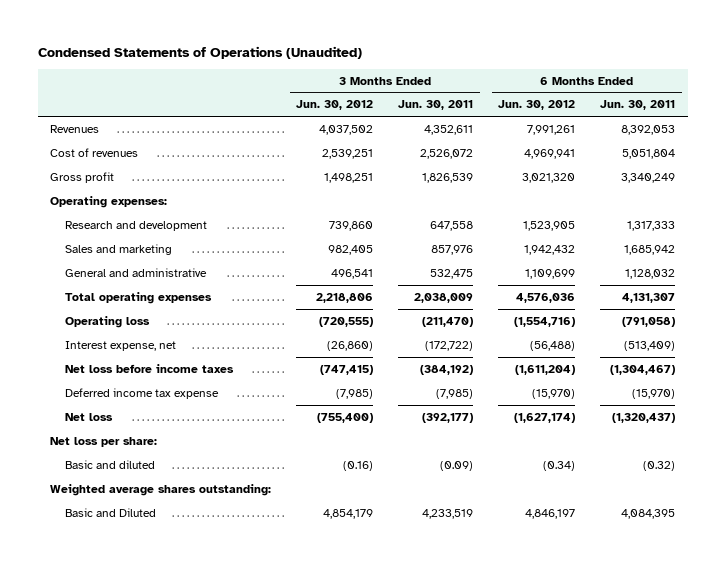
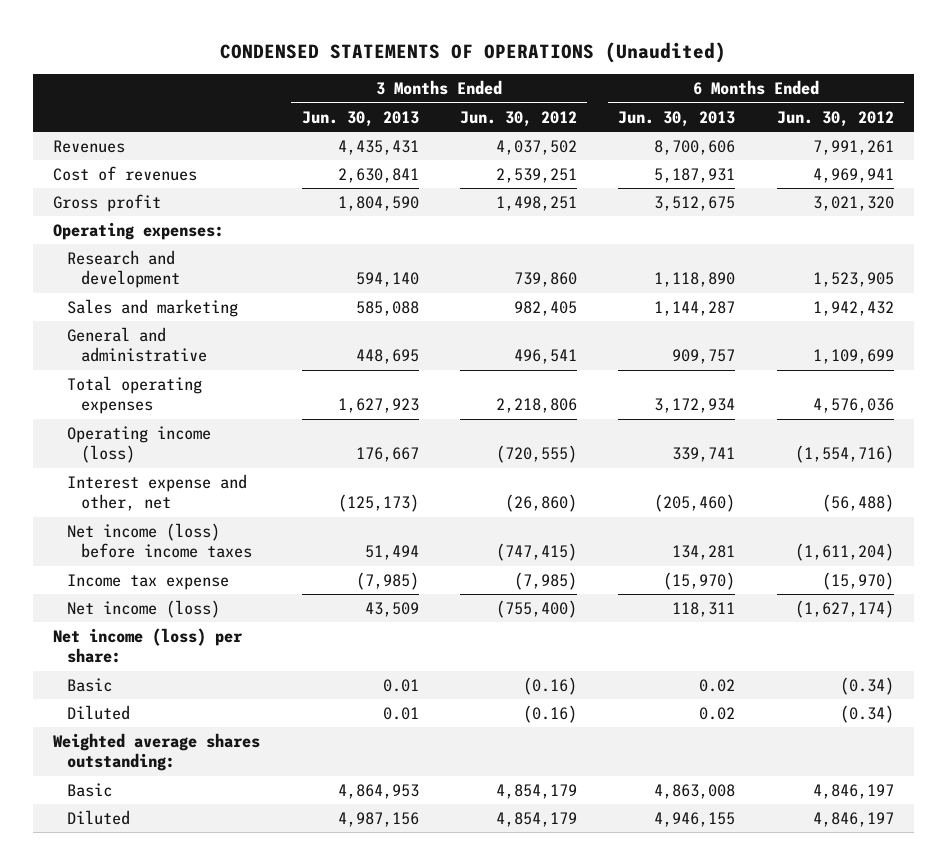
- Condensed Statements of Operations (Unaudited)
+ CONDENSED STATEMENTS OF OPERATIONS (Unaudited)
- | 3 Months Ended Jun. 30, 2012 | 3 Months Ended Jun. 30, 2011 | 6 Months Ended Jun. 30, 2012 | 6 Months Ended Jun. 30, 2011
+ | 3 Months Ended Jun. 30, 2013 | 3 Months Ended Jun. 30, 2012 | 6 Months Ended Jun. 30, 2013 | 6 Months Ended Jun. 30, 2012
- Operating loss | (720,555) | (211,470) | (1,554,716) | (791,058)
- Interest expense, net | (26,860) | (172,722) | (56,488) | (513,409)
- Net loss before income taxes | (747,415) | (384,192) | (1,611,204) | (1,304,467)
- Deferred income tax expense | (7,985) | (7,985) | (15,970) | (15,970)
- Net loss | (755,400) | (392,177) | (1,627,174) | (1,320,437)
- Net loss per share:
- Basic and diluted | (0.16) | (0.09) | (0.34) | (0.32)
+ Operating income (loss) | 176,667 | (720,555) | 339,741 | (1,554,716)
+ Interest expense and other, net | (125,173) | (26,860) | (205,460) | (56,488)
+ Net income (loss) before income taxes | 51,494 | (747,415) | 134,281 | (1,611,204)
+ Income tax expense | (7,985) | (7,985) | (15,970) | (15,970)
+ Net income (loss) | 43,509 | (755,400) | 118,311 | (1,627,174)
+ Net income (loss) per share:
+ Basic | 0.01 | (0.16) | 0.02 | (0.34)
+ Diluted | 0.01 | (0.16) | 0.02 | (0.34)
- Basic and Diluted | 4,854,179 | 4,233,519 | 4,846,197 | 4,084,395
+ Basic | 4,864,953 | 4,854,179 | 4,863,008 | 4,846,197
+ Diluted | 4,987,156 | 4,854,179 | 4,946,155 | 4,846,197

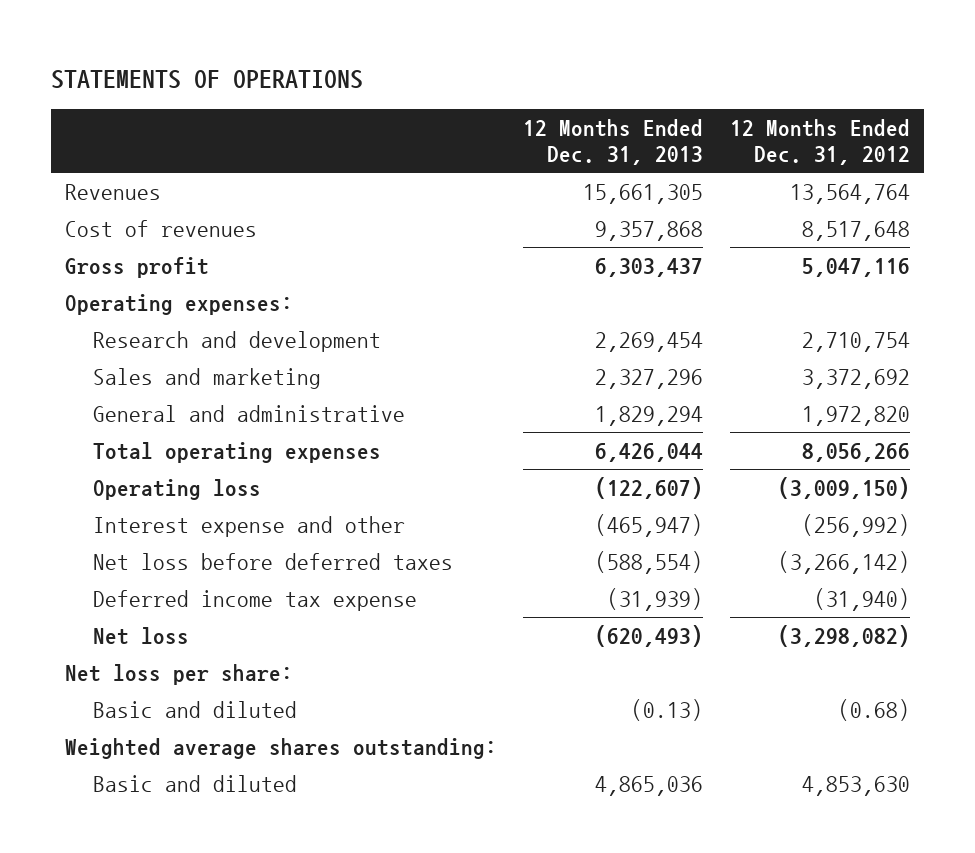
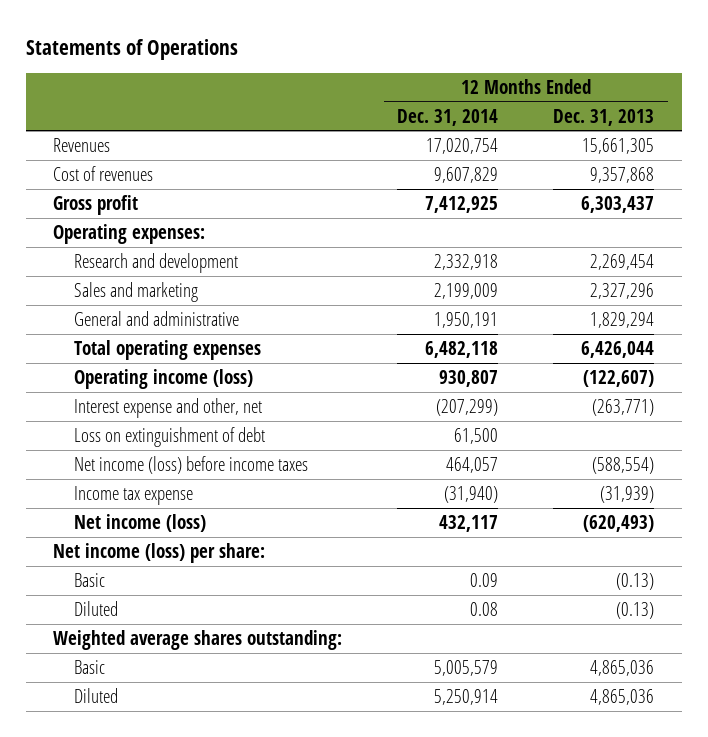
- STATEMENTS OF OPERATIONS
+ Statements of Operations
- | 12 Months Ended Dec. 31, 2013 | 12 Months Ended Dec. 31, 2012
+ | 12 Months Ended Dec. 31, 2014 | 12 Months Ended Dec. 31, 2013
- Operating loss | (122,607) | (3,009,150)
- Interest expense and other | (465,947) | (256,992)
- Net loss before deferred taxes | (588,554) | (3,266,142)
- Deferred income tax expense | (31,939) | (31,940)
- Net loss | (620,493) | (3,298,082)
- Net loss per share:
- Basic and diluted | (0.13) | (0.68)
+ Operating income (loss) | 930,807 | (122,607)
+ Interest expense and other, net | (207,299) | (263,771)
+ Loss on extinguishment of debt | 61,500 |
+ Net income (loss) before income taxes | 464,057 | (588,554)
+ Income tax expense | (31,940) | (31,939)
+ Net income (loss) | 432,117 | (620,493)
+ Net income (loss) per share:
+ Basic | 0.09 | (0.13)
+ Diluted | 0.08 | (0.13)
- Basic and diluted | 4,865,036 | 4,853,630
+ Basic | 5,005,579 | 4,865,036
+ Diluted | 5,250,914 | 4,865,036

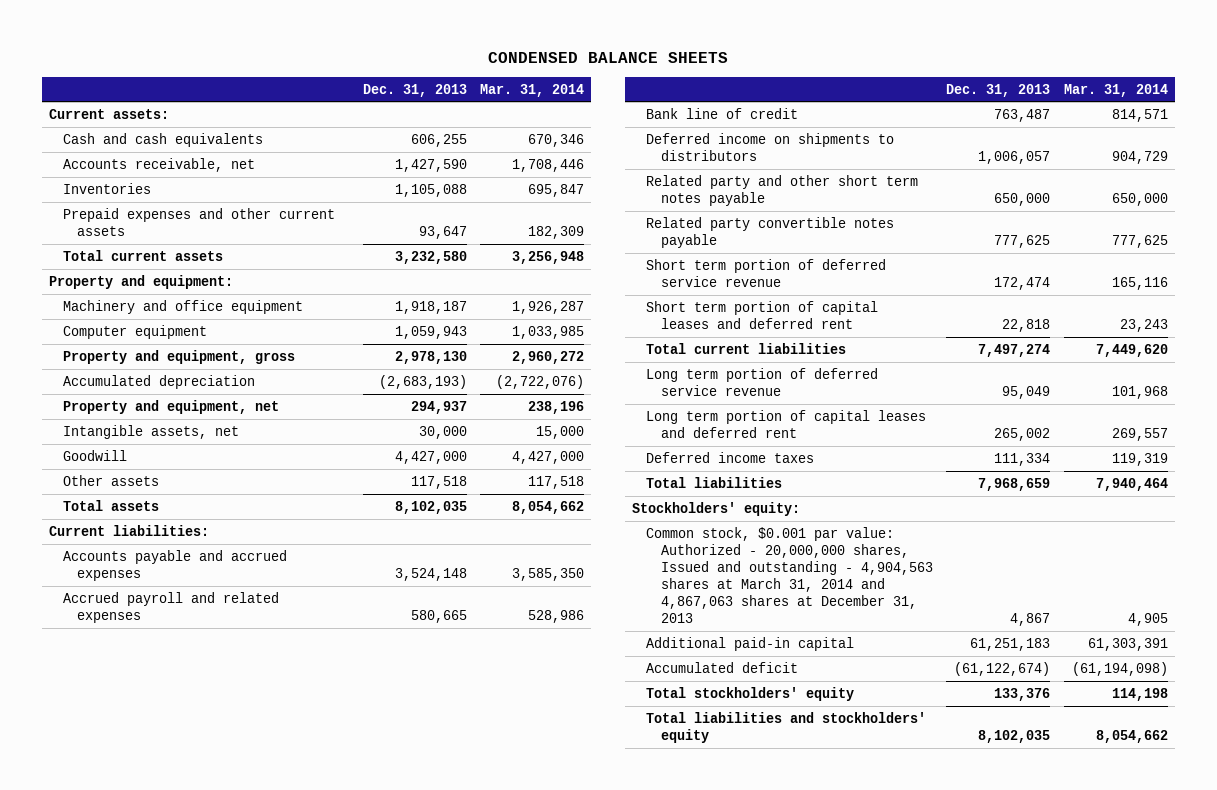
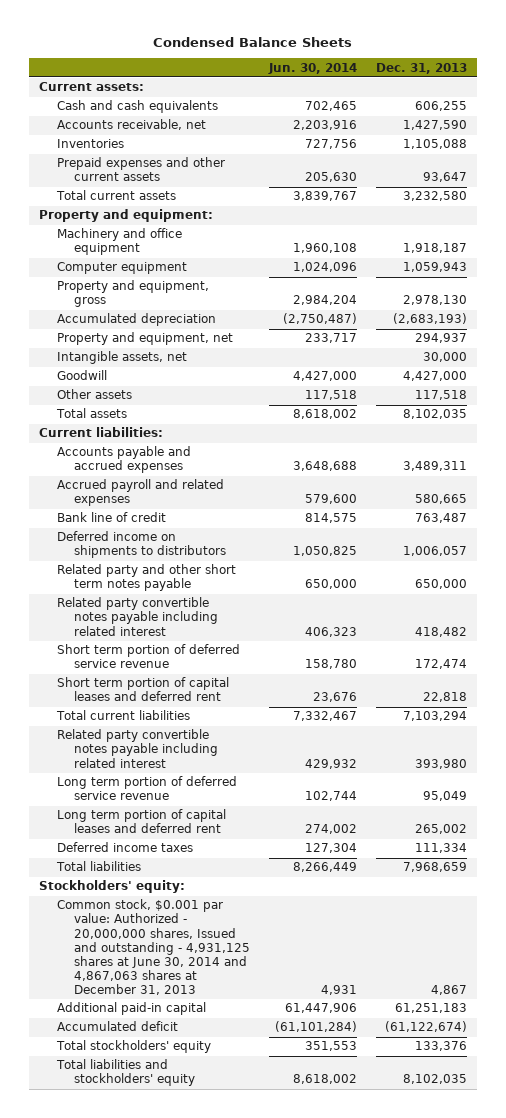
- CONDENSED BALANCE SHEETS
+ Condensed Balance Sheets
- | Dec. 31, 2013 | Mar. 31, 2014
+ | Jun. 30, 2014 | Dec. 31, 2013
- Accounts payable and accrued expenses | 3,524,148 | 3,585,350
+ Accounts payable and accrued expenses | 3,648,688 | 3,489,311
- Related party convertible notes payable | 777,625 | 777,625
+ Related party convertible notes payable including related interest | 406,323 | 418,482
- Total current liabilities | 7,497,274 | 7,449,620
+ Total current liabilities | 7,332,467 | 7,103,294
+ Related party convertible notes payable including related interest | 429,932 | 393,980
- Common stock, $0.001 par value: Authorized - 20,000,000 shares, Issued and outstanding - 4,904,563 shares at March 31, 2014 and 4,867,063 shares at December 31, 2013 | 4,867 | 4,905
+ Common stock, $0.001 par value: Authorized - 20,000,000 shares, Issued and outstanding - 4,931,125 shares at June 30, 2014 and 4,867,063 shares at December 31, 2013 | 4,931 | 4,867

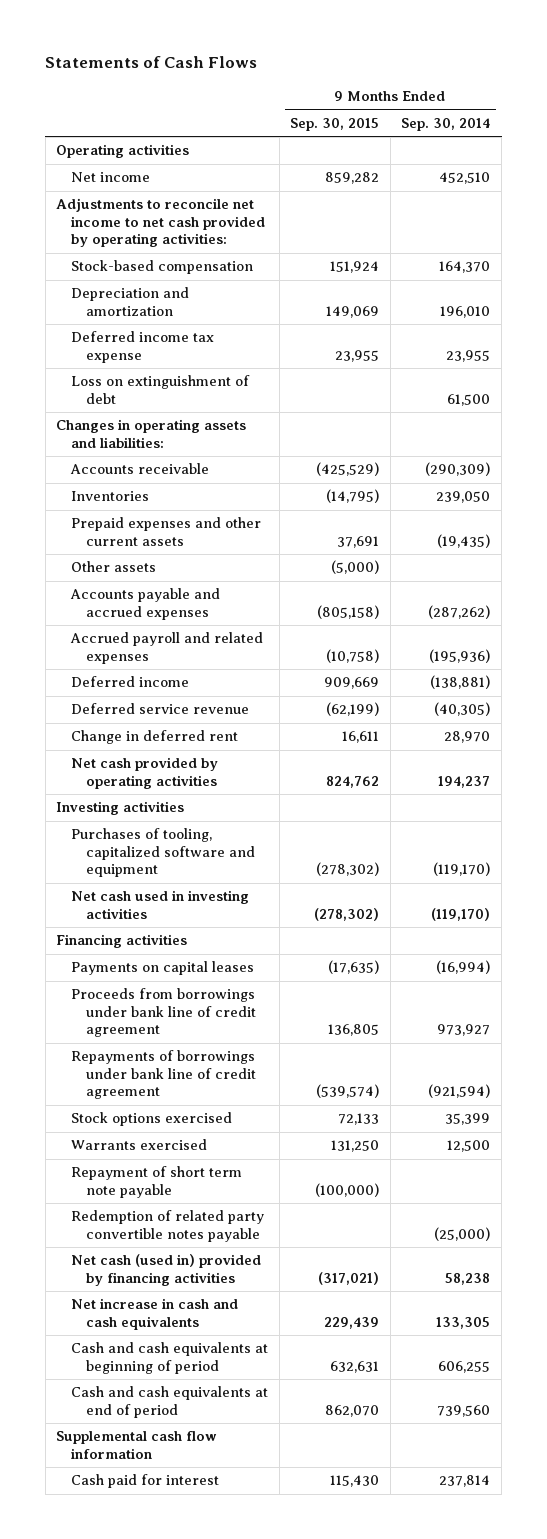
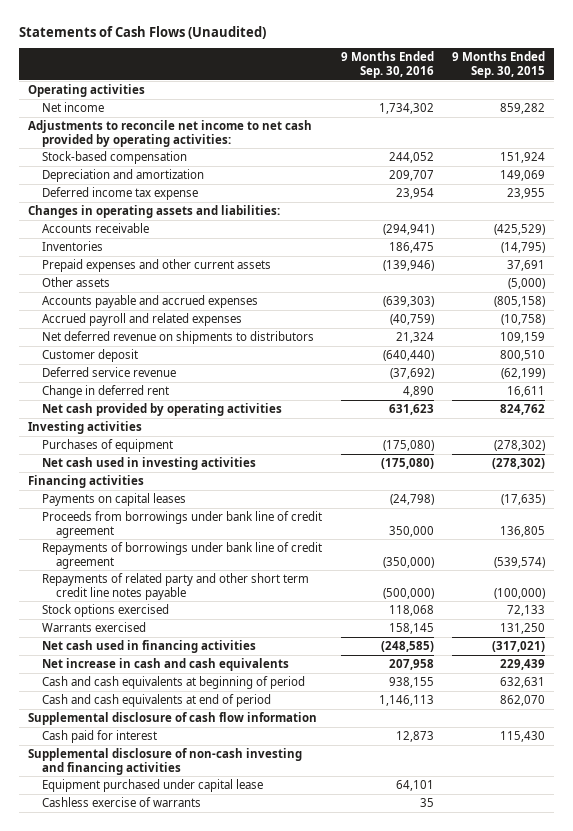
- Statements of Cash Flows
+ Statements of Cash Flows (Unaudited)
- | 9 Months Ended Sep. 30, 2015 | 9 Months Ended Sep. 30, 2014
+ | 9 Months Ended Sep. 30, 2016 | 9 Months Ended Sep. 30, 2015
- Loss on extinguishment of debt | | 61,500
- Deferred income | 909,669 | (138,881)
+ Net deferred revenue on shipments to distributors | 21,324 | 109,159
+ Customer deposit | (640,440) | 800,510
- Purchases of tooling, capitalized software and equipment | (278,302) | (119,170)
+ Purchases of equipment | (175,080) | (278,302)
+ Repayments of related party and other short term credit line notes payable | (500,000) | (100,000)
- Repayment of short term note payable | (100,000) |
- Redemption of related party convertible notes payable | | (25,000)
- Net cash (used in) provided by financing activities | (317,021) | 58,238
+ Net cash used in financing activities | (248,585) | (317,021)
- Supplemental cash flow information
+ Supplemental disclosure of cash flow information
+ Supplemental disclosure of non-cash investing and financing activities
+ Equipment purchased under capital lease | 64,101 |
+ Cashless exercise of warrants | 35 |

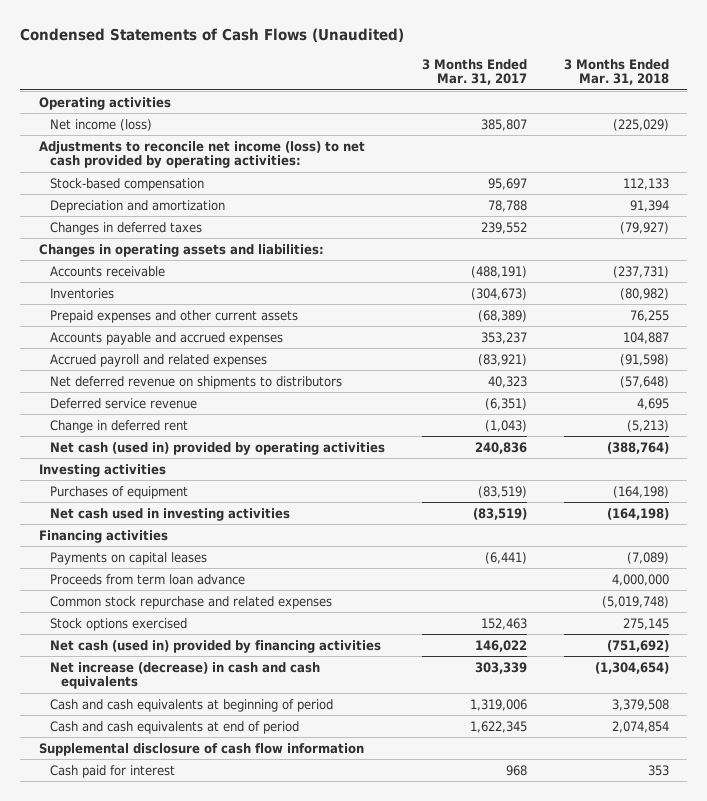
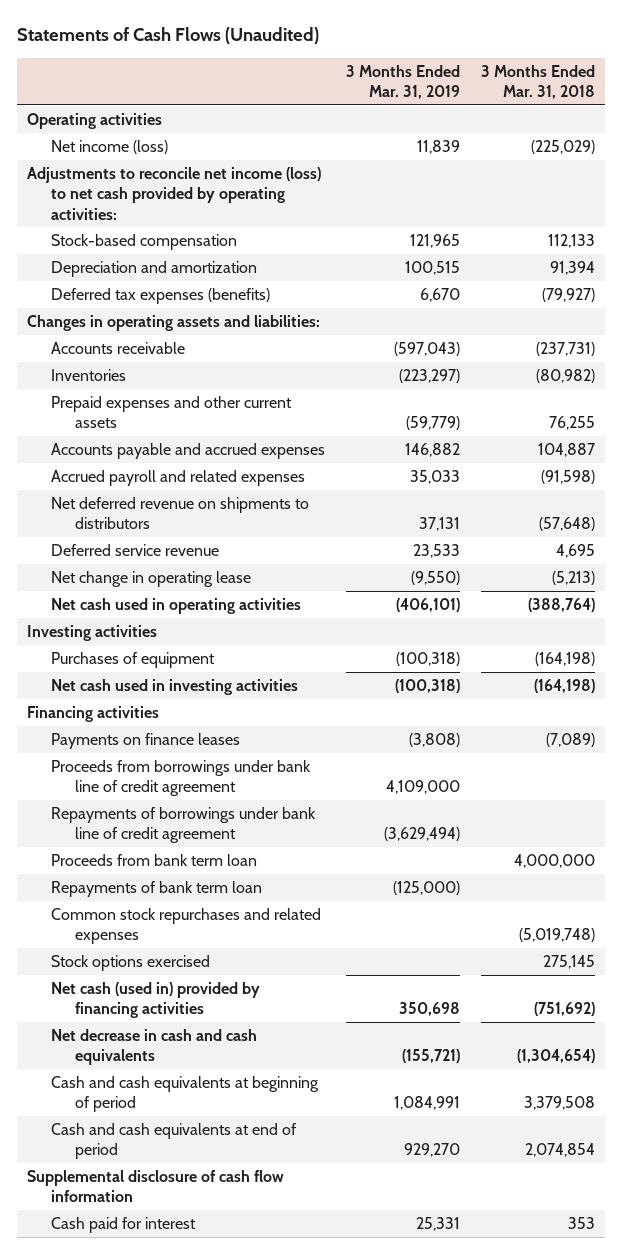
- Condensed Statements of Cash Flows (Unaudited)
+ Statements of Cash Flows (Unaudited)
- | 3 Months Ended Mar. 31, 2017 | 3 Months Ended Mar. 31, 2018
+ | 3 Months Ended Mar. 31, 2019 | 3 Months Ended Mar. 31, 2018
- Changes in deferred taxes | 239,552 | (79,927)
+ Deferred tax expenses (benefits) | 6,670 | (79,927)
- Change in deferred rent | (1,043) | (5,213)
- Net cash (used in) provided by operating activities | 240,836 | (388,764)
+ Net change in operating lease | (9,550) | (5,213)
+ Net cash used in operating activities | (406,101) | (388,764)
- Payments on capital leases | (6,441) | (7,089)
- Proceeds from term loan advance | | 4,000,000
- Common stock repurchase and related expenses | | (5,019,748)
+ Payments on finance leases | (3,808) | (7,089)
+ Proceeds from borrowings under bank line of credit agreement | 4,109,000 |
+ Repayments of borrowings under bank line of credit agreement | (3,629,494) |
+ Proceeds from bank term loan | | 4,000,000
+ Repayments of bank term loan | (125,000) |
+ Common stock repurchases and related expenses | | (5,019,748)
- Net increase (decrease) in cash and cash equivalents | 303,339 | (1,304,654)
+ Net decrease in cash and cash equivalents | (155,721) | (1,304,654)

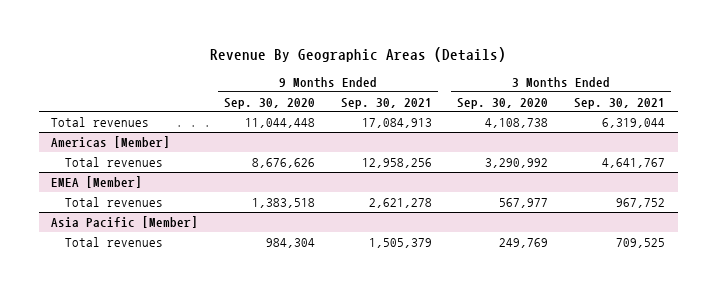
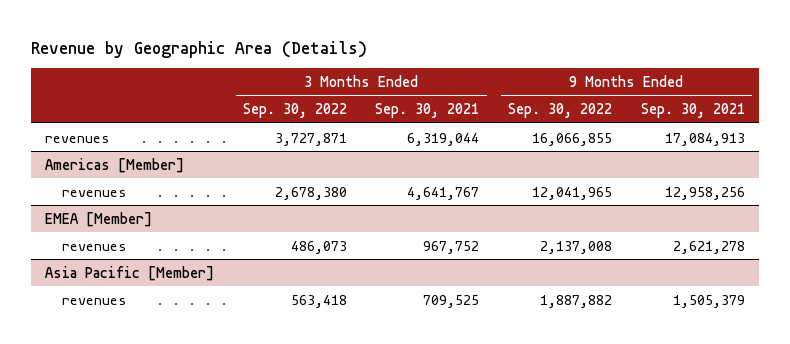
- Revenue By Geographic Areas (Details)
+ Revenue by Geographic Area (Details)
- | 9 Months Ended Sep. 30, 2020 | 9 Months Ended Sep. 30, 2021 | 3 Months Ended Sep. 30, 2020 | 3 Months Ended Sep. 30, 2021
+ | 3 Months Ended Sep. 30, 2022 | 3 Months Ended Sep. 30, 2021 | 9 Months Ended Sep. 30, 2022 | 9 Months Ended Sep. 30, 2021
- Total revenues | 11,044,448 | 17,084,913 | 4,108,738 | 6,319,044
+ revenues | 3,727,871 | 6,319,044 | 16,066,855 | 17,084,913
@ Americas [Member]
- Total revenues | 8,676,626 | 12,958,256 | 3,290,992 | 4,641,767
+ revenues | 2,678,380 | 4,641,767 | 12,041,965 | 12,958,256
@ EMEA [Member]
- Total revenues | 1,383,518 | 2,621,278 | 567,977 | 967,752
+ revenues | 486,073 | 967,752 | 2,137,008 | 2,621,278
@ Asia Pacific [Member]
- Total revenues | 984,304 | 1,505,379 | 249,769 | 709,525
+ revenues | 563,418 | 709,525 | 1,887,882 | 1,505,379

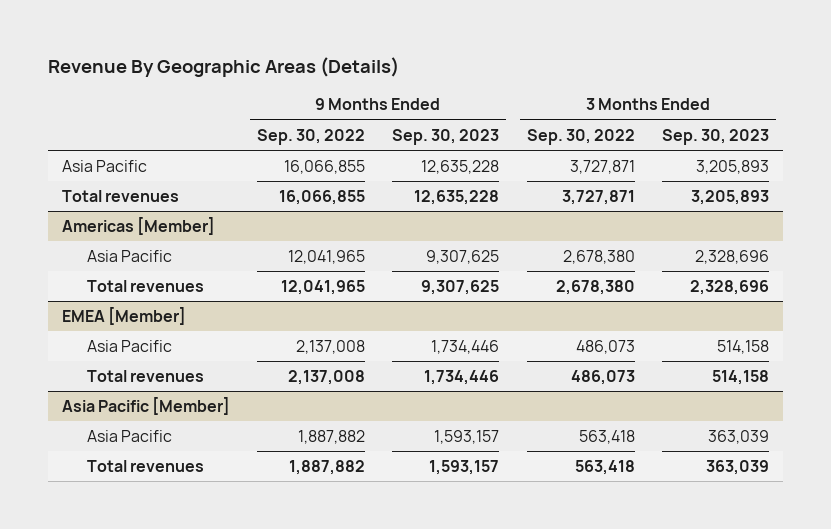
- Revenue by Geographic Area (Details)
+ Revenue By Geographic Areas (Details)
- | 3 Months Ended Sep. 30, 2022 | 3 Months Ended Sep. 30, 2021 | 9 Months Ended Sep. 30, 2022 | 9 Months Ended Sep. 30, 2021
+ | 9 Months Ended Sep. 30, 2022 | 9 Months Ended Sep. 30, 2023 | 3 Months Ended Sep. 30, 2022 | 3 Months Ended Sep. 30, 2023
- revenues | 3,727,871 | 6,319,044 | 16,066,855 | 17,084,913
+ Asia Pacific | 16,066,855 | 12,635,228 | 3,727,871 | 3,205,893
+ Total revenues | 16,066,855 | 12,635,228 | 3,727,871 | 3,205,893
@ Americas [Member]
- revenues | 2,678,380 | 4,641,767 | 12,041,965 | 12,958,256
+ Asia Pacific | 12,041,965 | 9,307,625 | 2,678,380 | 2,328,696
+ Total revenues | 12,041,965 | 9,307,625 | 2,678,380 | 2,328,696
@ EMEA [Member]
- revenues | 486,073 | 967,752 | 2,137,008 | 2,621,278
+ Asia Pacific | 2,137,008 | 1,734,446 | 486,073 | 514,158
+ Total revenues | 2,137,008 | 1,734,446 | 486,073 | 514,158
@ Asia Pacific [Member]
- revenues | 563,418 | 709,525 | 1,887,882 | 1,505,379
+ Asia Pacific | 1,887,882 | 1,593,157 | 563,418 | 363,039
+ Total revenues | 1,887,882 | 1,593,157 | 563,418 | 363,039

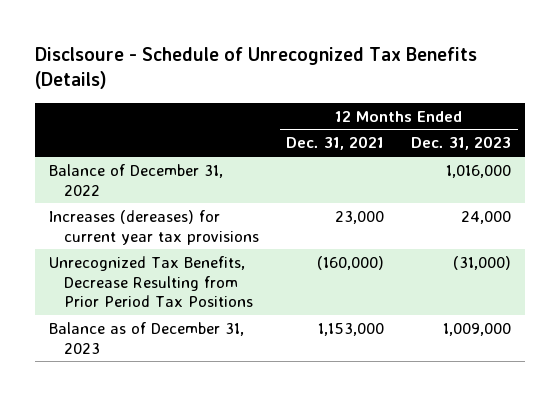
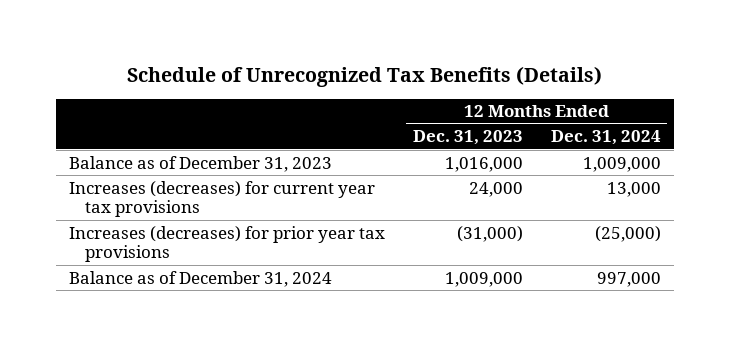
- Disclsoure - Schedule of Unrecognized Tax Benefits (Details)
+ Schedule of Unrecognized Tax Benefits (Details)
- | 12 Months Ended Dec. 31, 2021 | 12 Months Ended Dec. 31, 2023
+ | 12 Months Ended Dec. 31, 2023 | 12 Months Ended Dec. 31, 2024
- Balance of December 31, 2022 | | 1,016,000
- Increases (dereases) for current year tax provisions | 23,000 | 24,000
- Unrecognized Tax Benefits, Decrease Resulting from Prior Period Tax Positions | (160,000) | (31,000)
- Balance as of December 31, 2023 | 1,153,000 | 1,009,000
+ Balance as of December 31, 2023 | 1,016,000 | 1,009,000
+ Increases (decreases) for current year tax provisions | 24,000 | 13,000
+ Increases (decreases) for prior year tax provisions | (31,000) | (25,000)
+ Balance as of December 31, 2024 | 1,009,000 | 997,000

